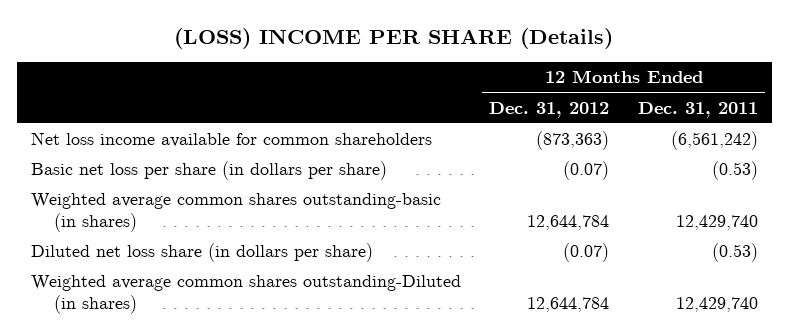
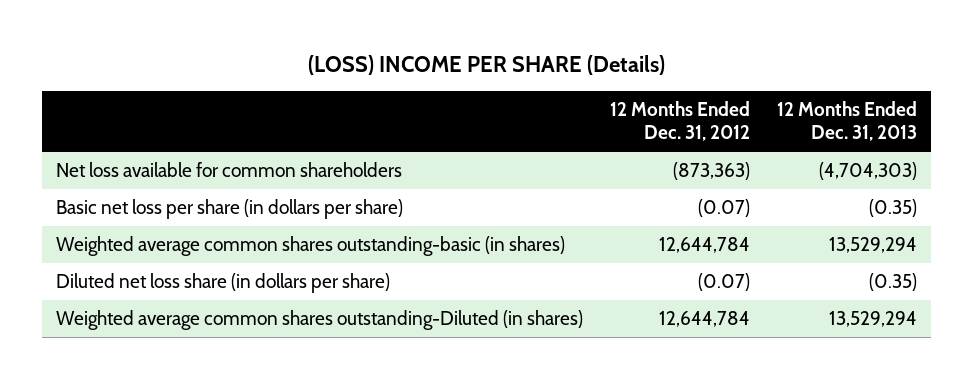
- | 12 Months Ended Dec. 31, 2012 | 12 Months Ended Dec. 31, 2011
+ | 12 Months Ended Dec. 31, 2012 | 12 Months Ended Dec. 31, 2013
- Net loss income available for common shareholders | (873,363) | (6,561,242)
+ Net loss available for common shareholders | (873,363) | (4,704,303)

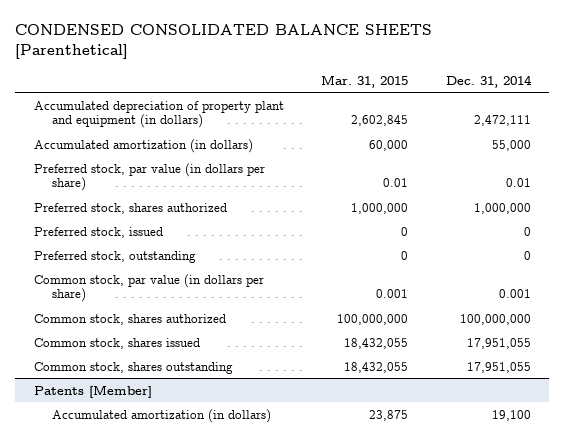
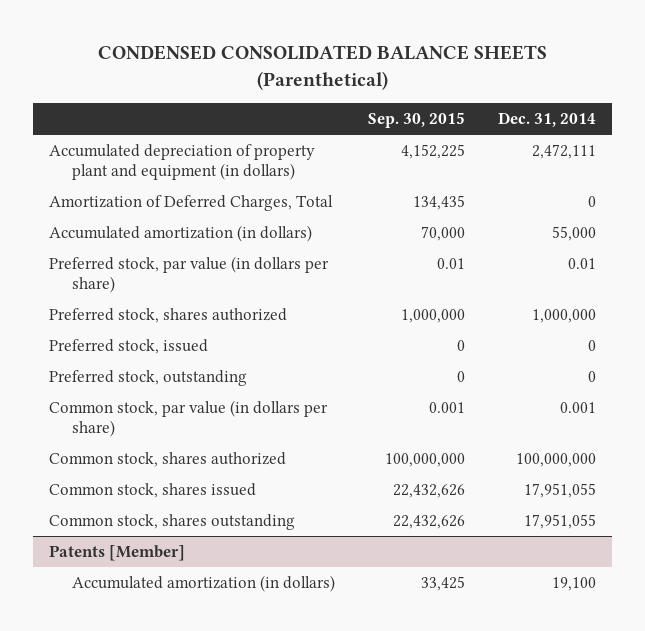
- CONDENSED CONSOLIDATED BALANCE SHEETS [Parenthetical]
+ CONDENSED CONSOLIDATED BALANCE SHEETS (Parenthetical)
- | Mar. 31, 2015 | Dec. 31, 2014
+ | Sep. 30, 2015 | Dec. 31, 2014
+ Amortization of Deferred Charges, Total | 134,435 | 0

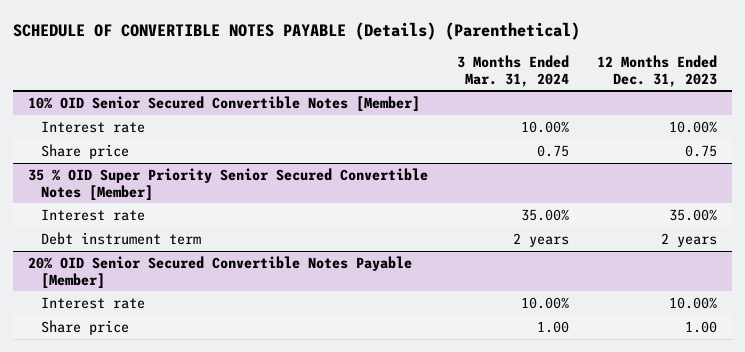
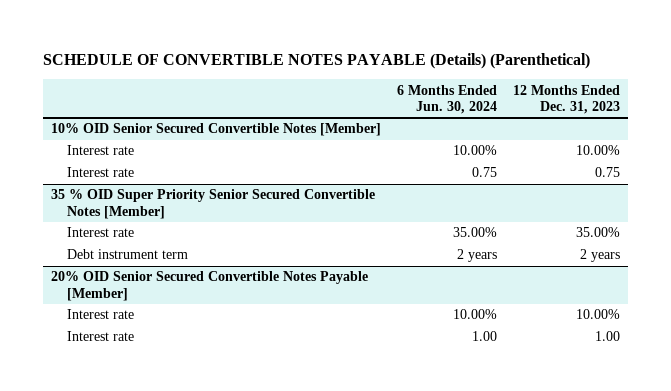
- | 3 Months Ended Mar. 31, 2024 | 12 Months Ended Dec. 31, 2023
+ | 6 Months Ended Jun. 30, 2024 | 12 Months Ended Dec. 31, 2023
@ 10% OID Senior Secured Convertible Notes [Member]
- Share price | 0.75 | 0.75
+ Interest rate | 0.75 | 0.75
@ 20% OID Senior Secured Convertible Notes Payable [Member]
- Share price | 1.00 | 1.00
+ Interest rate | 1.00 | 1.00

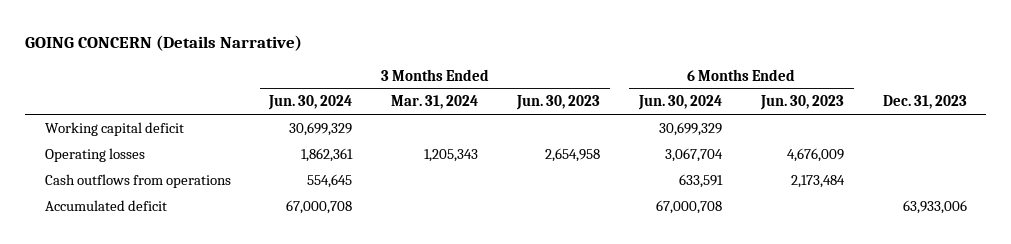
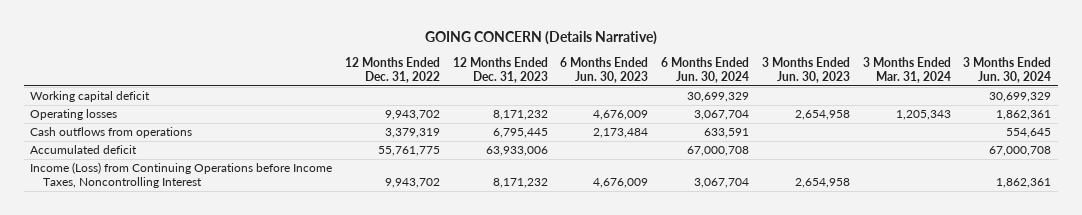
- | 3 Months Ended Jun. 30, 2024 | 3 Months Ended Mar. 31, 2024 | 3 Months Ended Jun. 30, 2023 | 6 Months Ended Jun. 30, 2024 | 6 Months Ended Jun. 30, 2023 | Dec. 31, 2023
+ | 12 Months Ended Dec. 31, 2022 | 12 Months Ended Dec. 31, 2023 | 6 Months Ended Jun. 30, 2023 | 6 Months Ended Jun. 30, 2024 | 3 Months Ended Jun. 30, 2023 | 3 Months Ended Mar. 31, 2024 | 3 Months Ended Jun. 30, 2024
+ Income (Loss) from Continuing Operations before Income Taxes, Noncontrolling Interest | 9,943,702 | 8,171,232 | 4,676,009 | 3,067,704 | 2,654,958 | | 1,862,361

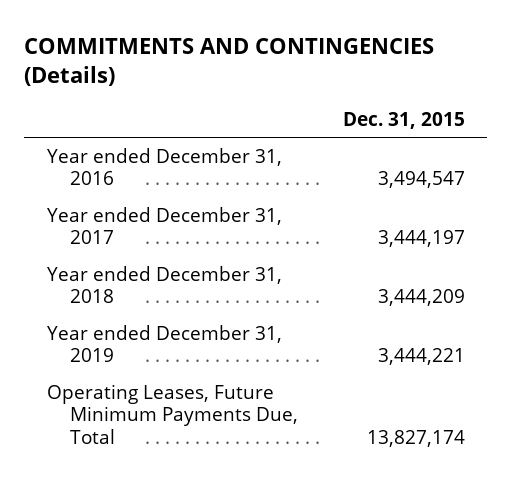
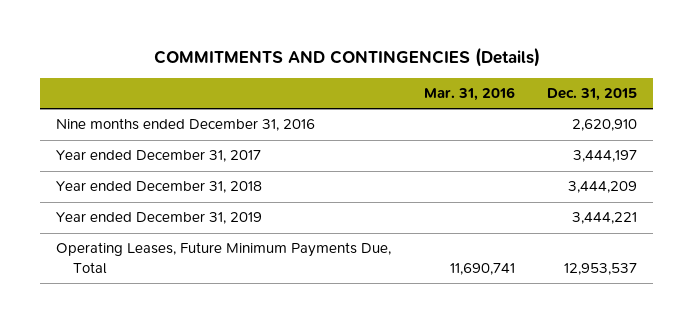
- | Dec. 31, 2015
+ | Mar. 31, 2016 | Dec. 31, 2015
- Year ended December 31, 2016 | 3,494,547
+ Nine months ended December 31, 2016 | | 2,620,910
- Operating Leases, Future Minimum Payments Due, Total | 13,827,174
+ Operating Leases, Future Minimum Payments Due, Total | 11,690,741 | 12,953,537

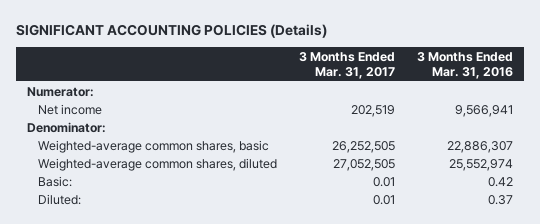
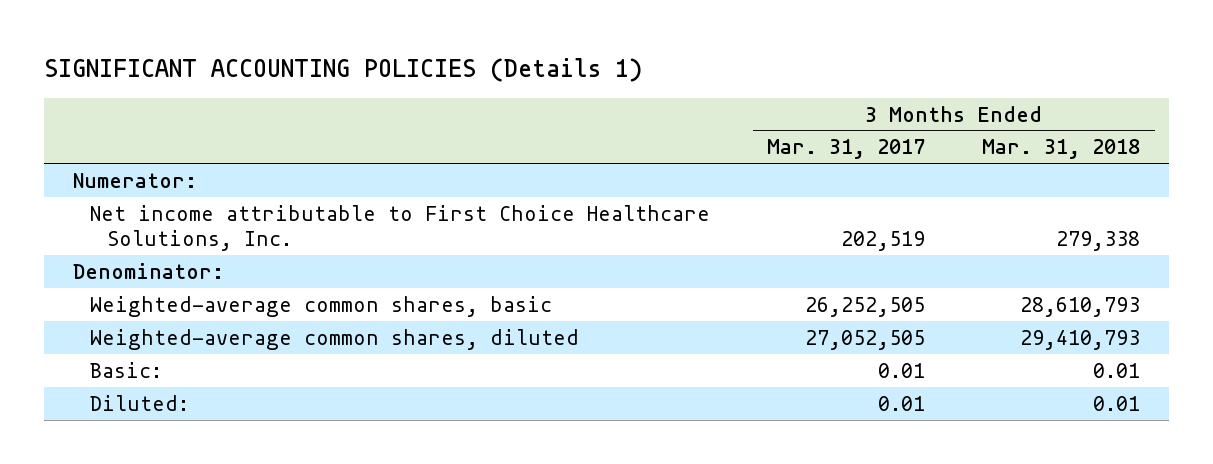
- SIGNIFICANT ACCOUNTING POLICIES (Details)
+ SIGNIFICANT ACCOUNTING POLICIES (Details 1)
- | 3 Months Ended Mar. 31, 2017 | 3 Months Ended Mar. 31, 2016
+ | 3 Months Ended Mar. 31, 2017 | 3 Months Ended Mar. 31, 2018
- Net income | 202,519 | 9,566,941
+ Net income attributable to First Choice Healthcare Solutions, Inc. | 202,519 | 279,338

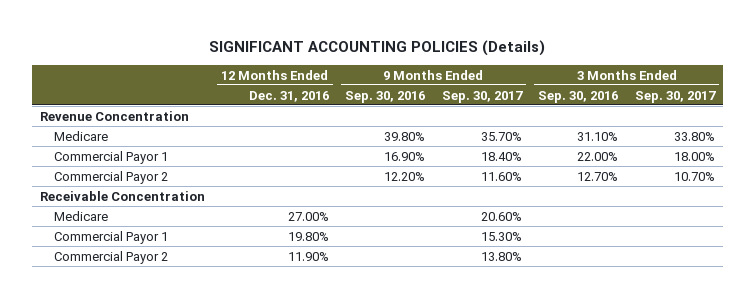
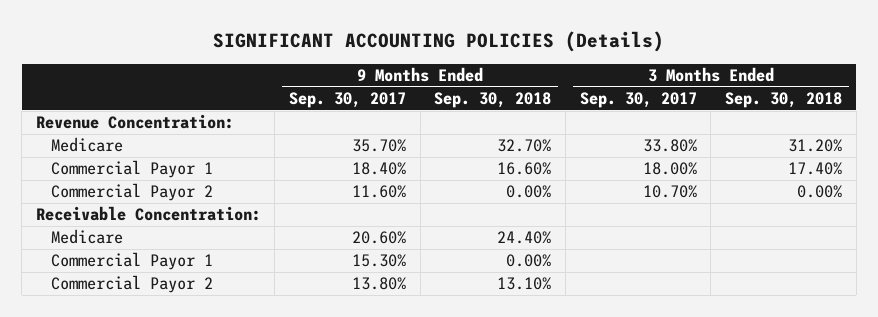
- | 12 Months Ended Dec. 31, 2016 | 9 Months Ended Sep. 30, 2016 | 9 Months Ended Sep. 30, 2017 | 3 Months Ended Sep. 30, 2016 | 3 Months Ended Sep. 30, 2017
+ | 9 Months Ended Sep. 30, 2017 | 9 Months Ended Sep. 30, 2018 | 3 Months Ended Sep. 30, 2017 | 3 Months Ended Sep. 30, 2018
- Revenue Concentration
+ Revenue Concentration:
- Receivable Concentration
+ Receivable Concentration:

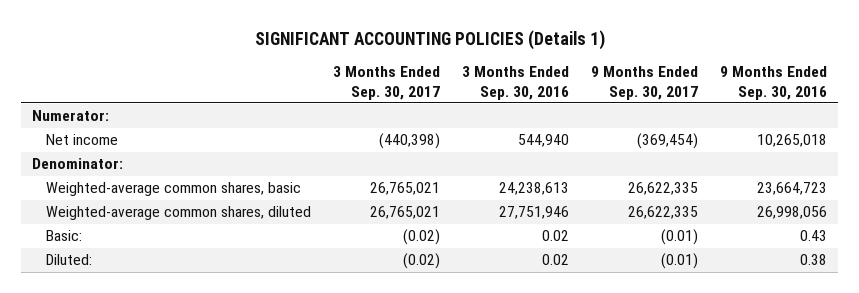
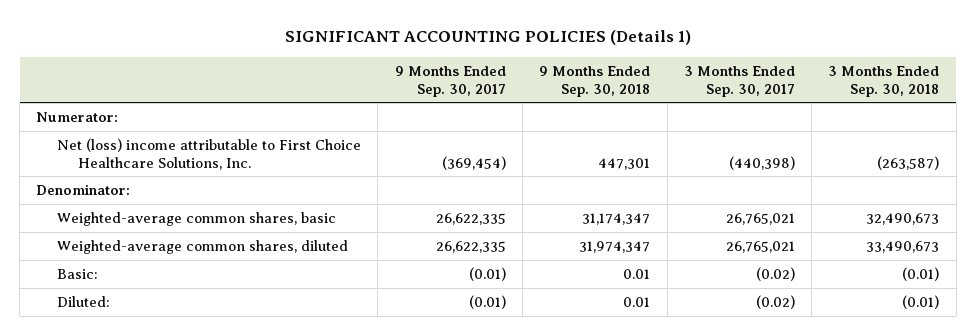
- | 3 Months Ended Sep. 30, 2017 | 3 Months Ended Sep. 30, 2016 | 9 Months Ended Sep. 30, 2017 | 9 Months Ended Sep. 30, 2016
+ | 9 Months Ended Sep. 30, 2017 | 9 Months Ended Sep. 30, 2018 | 3 Months Ended Sep. 30, 2017 | 3 Months Ended Sep. 30, 2018
- Net income | (440,398) | 544,940 | (369,454) | 10,265,018
+ Net (loss) income attributable to First Choice Healthcare Solutions, Inc. | (369,454) | 447,301 | (440,398) | (263,587)

